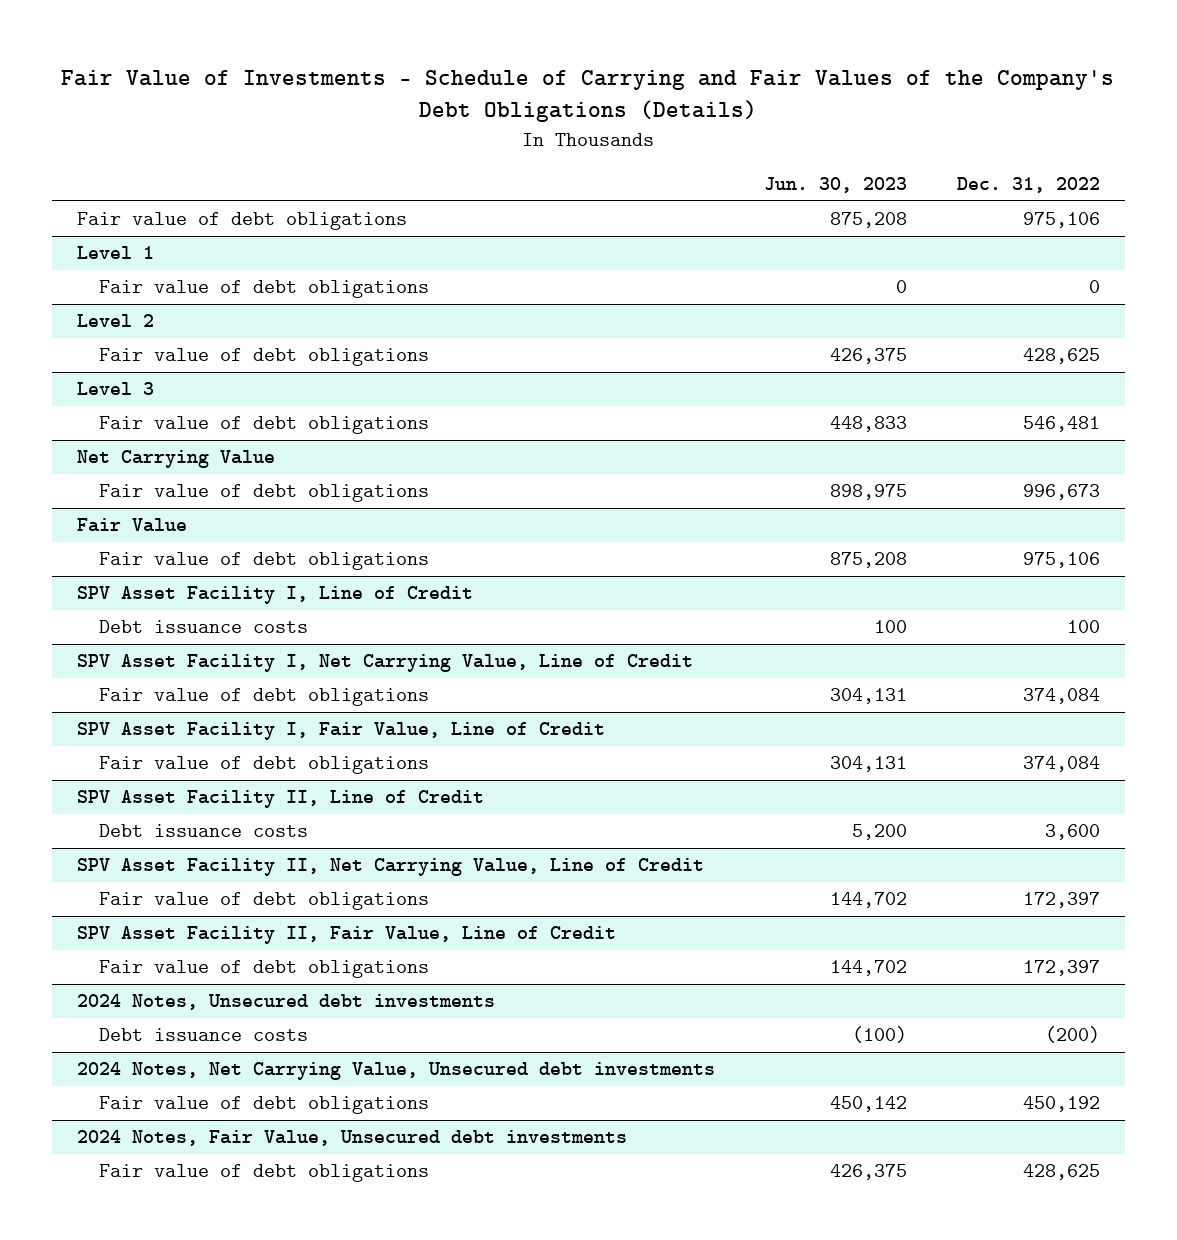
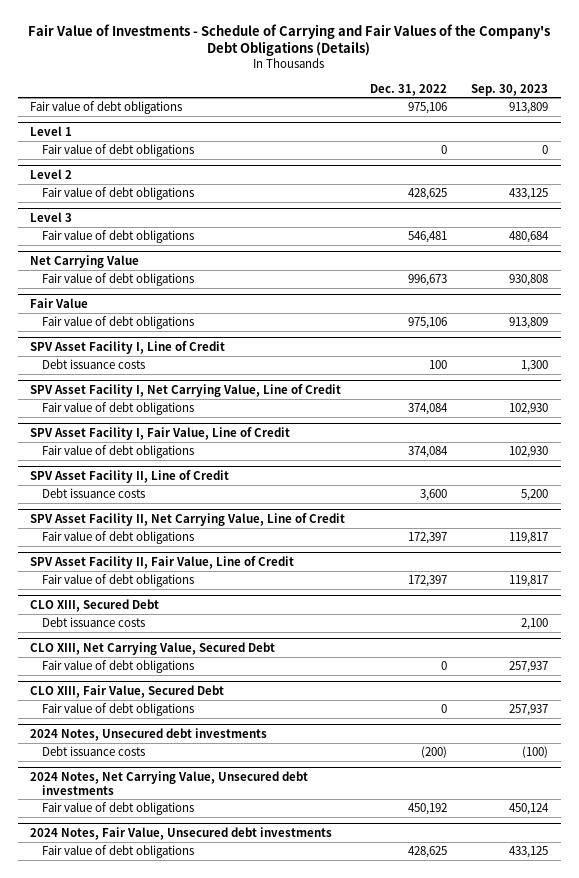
- | Jun. 30, 2023 | Dec. 31, 2022
+ | Dec. 31, 2022 | Sep. 30, 2023
+ CLO XIII, Secured Debt
+ Debt issuance costs | | 2,100
+ CLO XIII, Net Carrying Value, Secured Debt
+ Fair value of debt obligations | 0 | 257,937
+ CLO XIII, Fair Value, Secured Debt
+ Fair value of debt obligations | 0 | 257,937

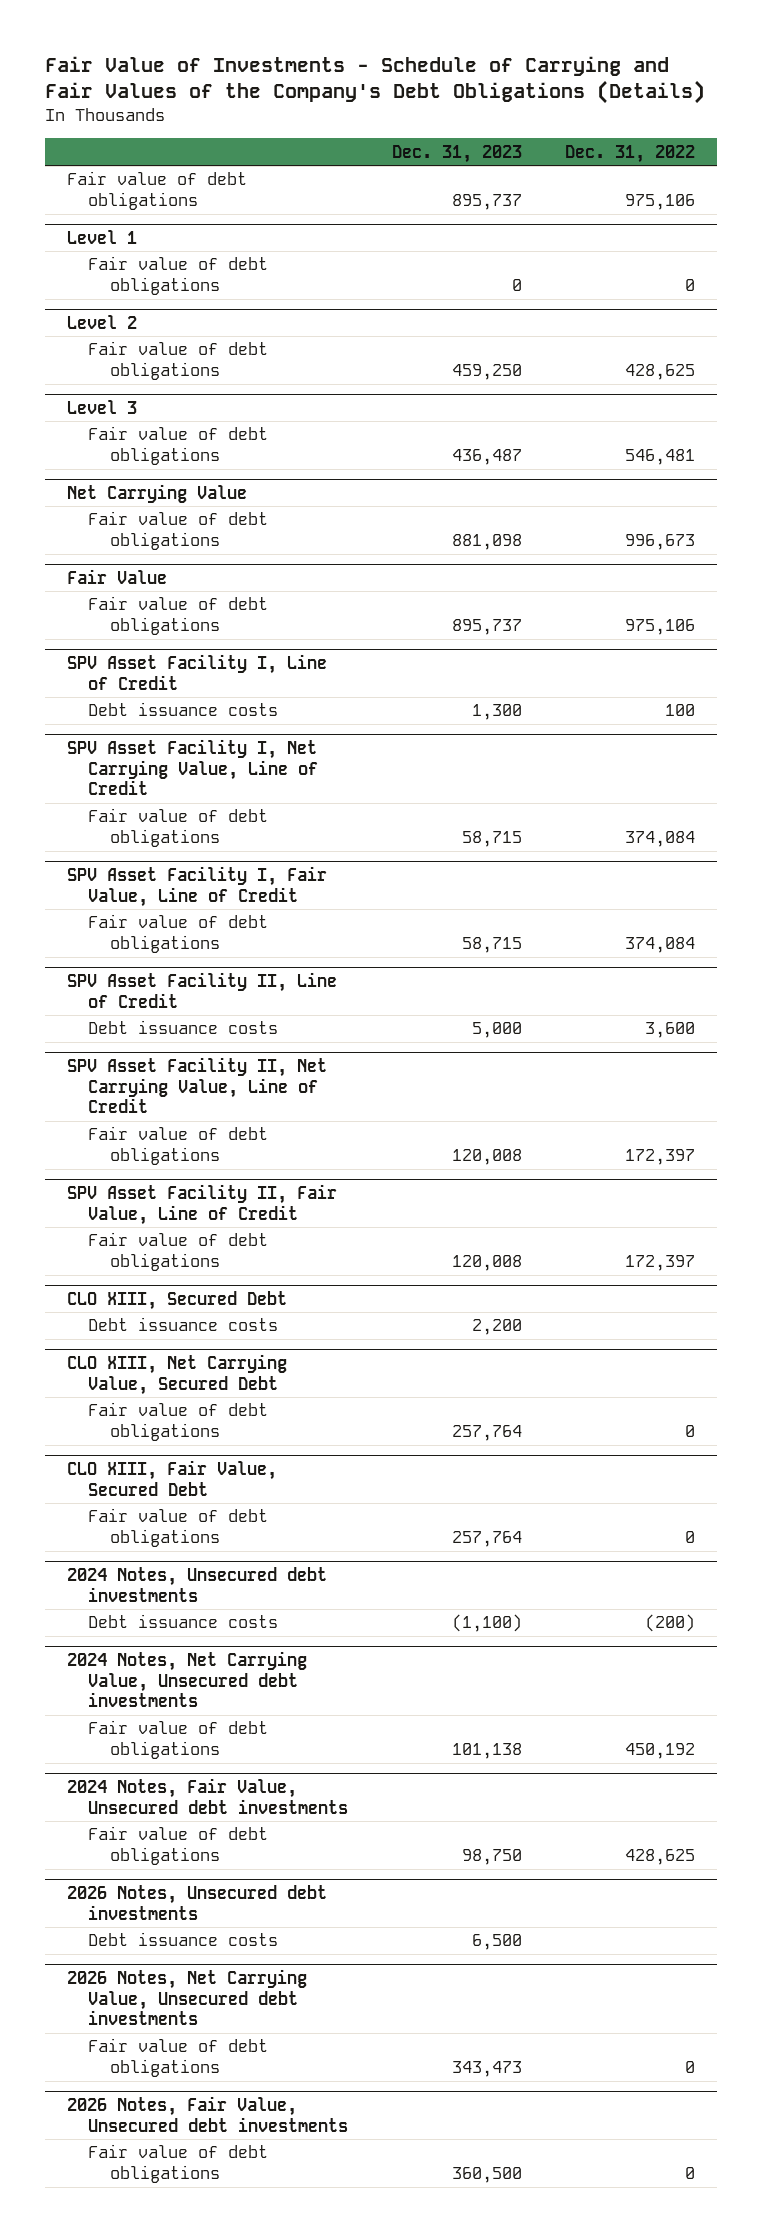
- | Dec. 31, 2022 | Sep. 30, 2023
+ | Dec. 31, 2023 | Dec. 31, 2022
+ 2026 Notes, Unsecured debt investments
+ Debt issuance costs | 6,500 |
+ 2026 Notes, Net Carrying Value, Unsecured debt investments
+ Fair value of debt obligations | 343,473 | 0
+ 2026 Notes, Fair Value, Unsecured debt investments
+ Fair value of debt obligations | 360,500 | 0

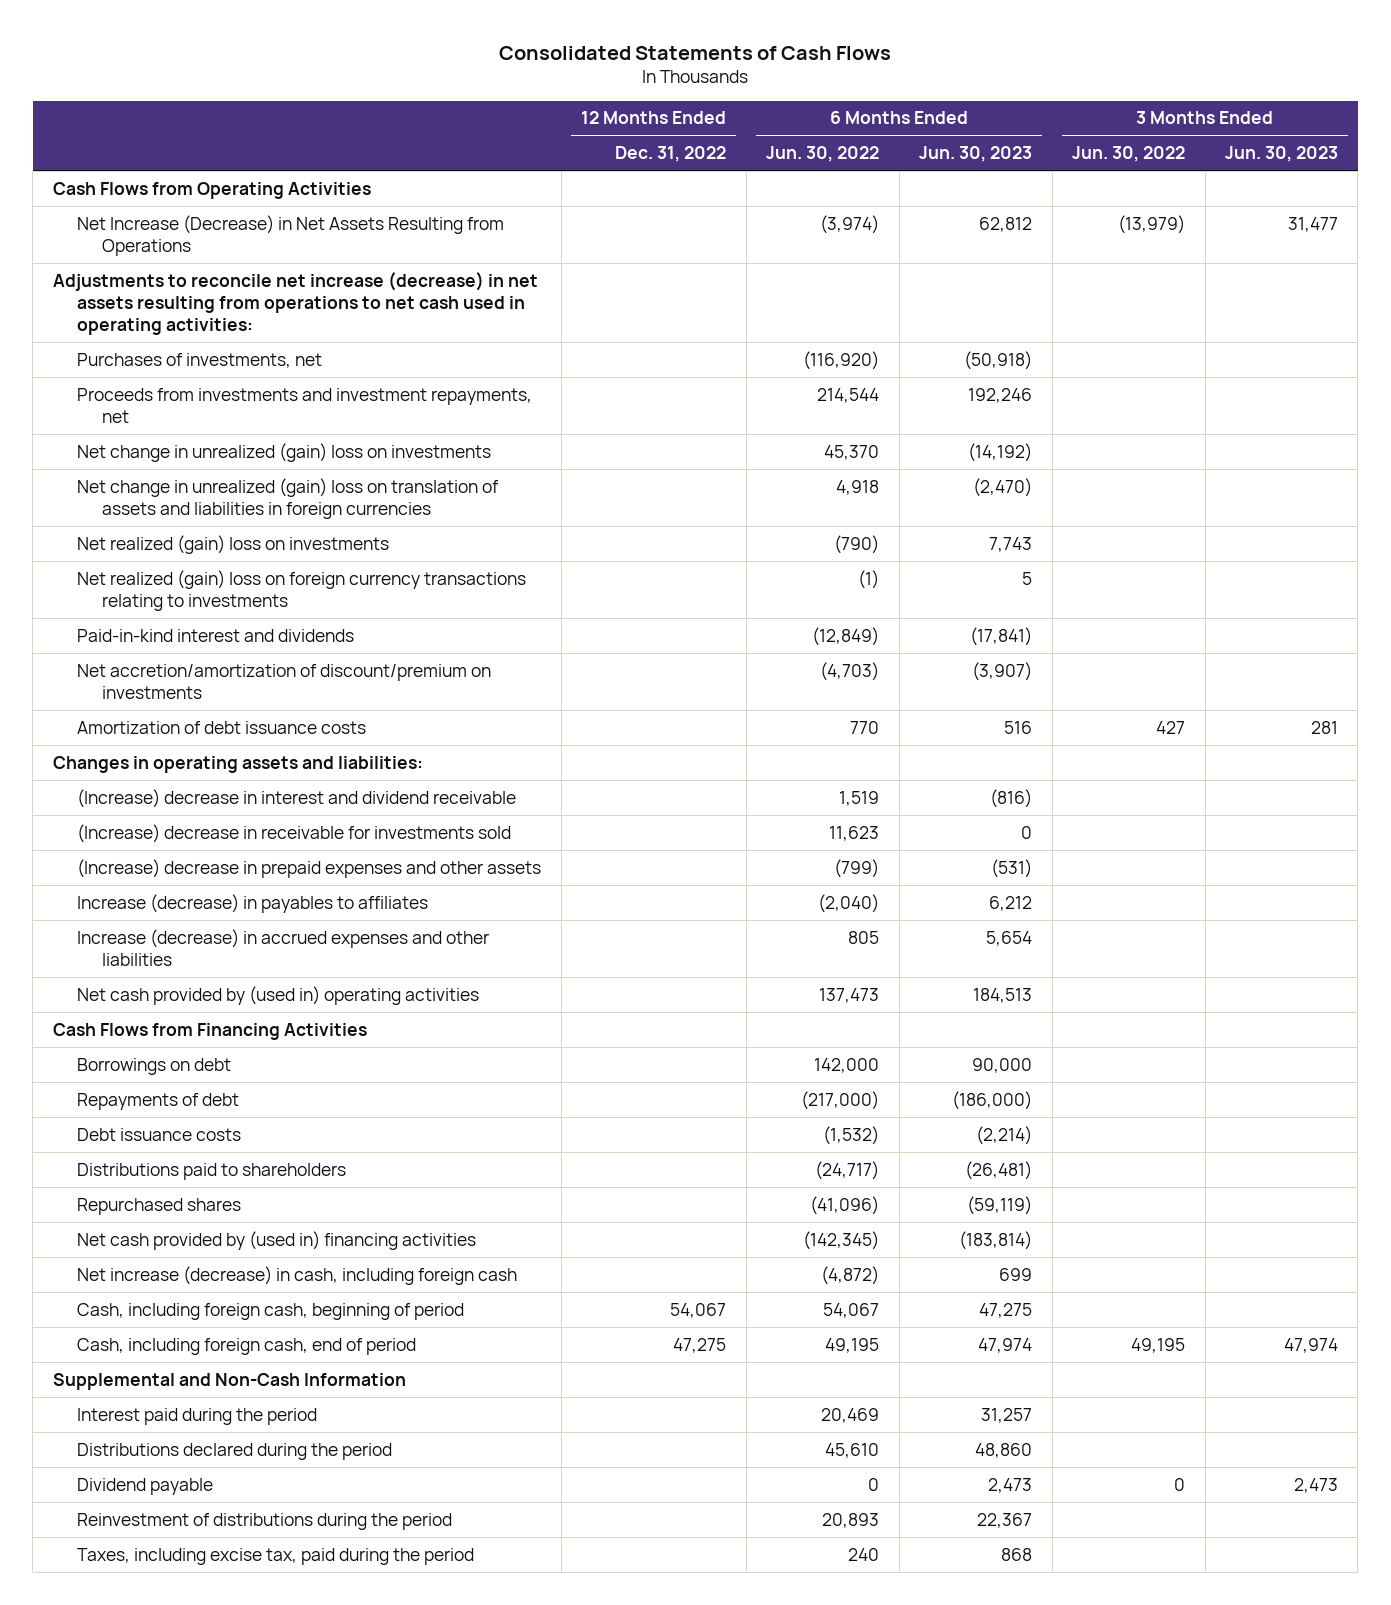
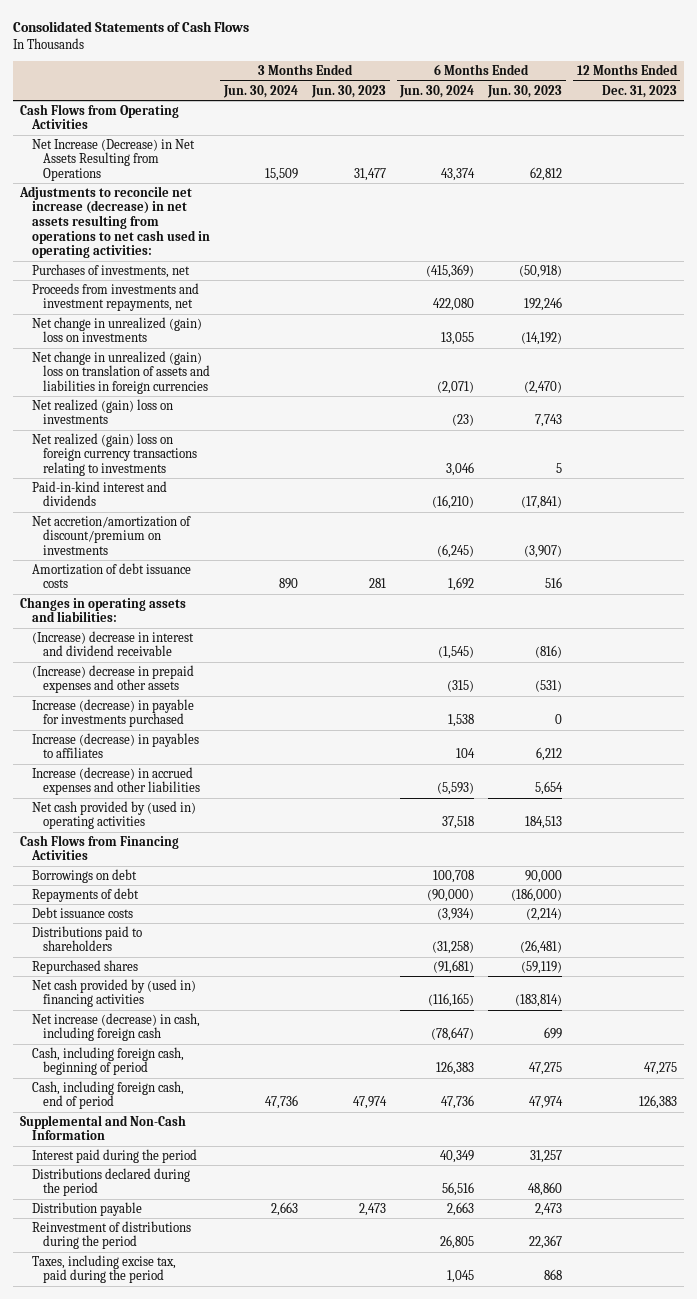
- | 12 Months Ended Dec. 31, 2022 | 6 Months Ended Jun. 30, 2022 | 6 Months Ended Jun. 30, 2023 | 3 Months Ended Jun. 30, 2022 | 3 Months Ended Jun. 30, 2023
+ | 3 Months Ended Jun. 30, 2024 | 3 Months Ended Jun. 30, 2023 | 6 Months Ended Jun. 30, 2024 | 6 Months Ended Jun. 30, 2023 | 12 Months Ended Dec. 31, 2023
- (Increase) decrease in receivable for investments sold | | 11,623 | 0 | |
+ Increase (decrease) in payable for investments purchased | | | 1,538 | 0 |
- Dividend payable | | 0 | 2,473 | 0 | 2,473
+ Distribution payable | 2,663 | 2,473 | 2,663 | 2,473 |

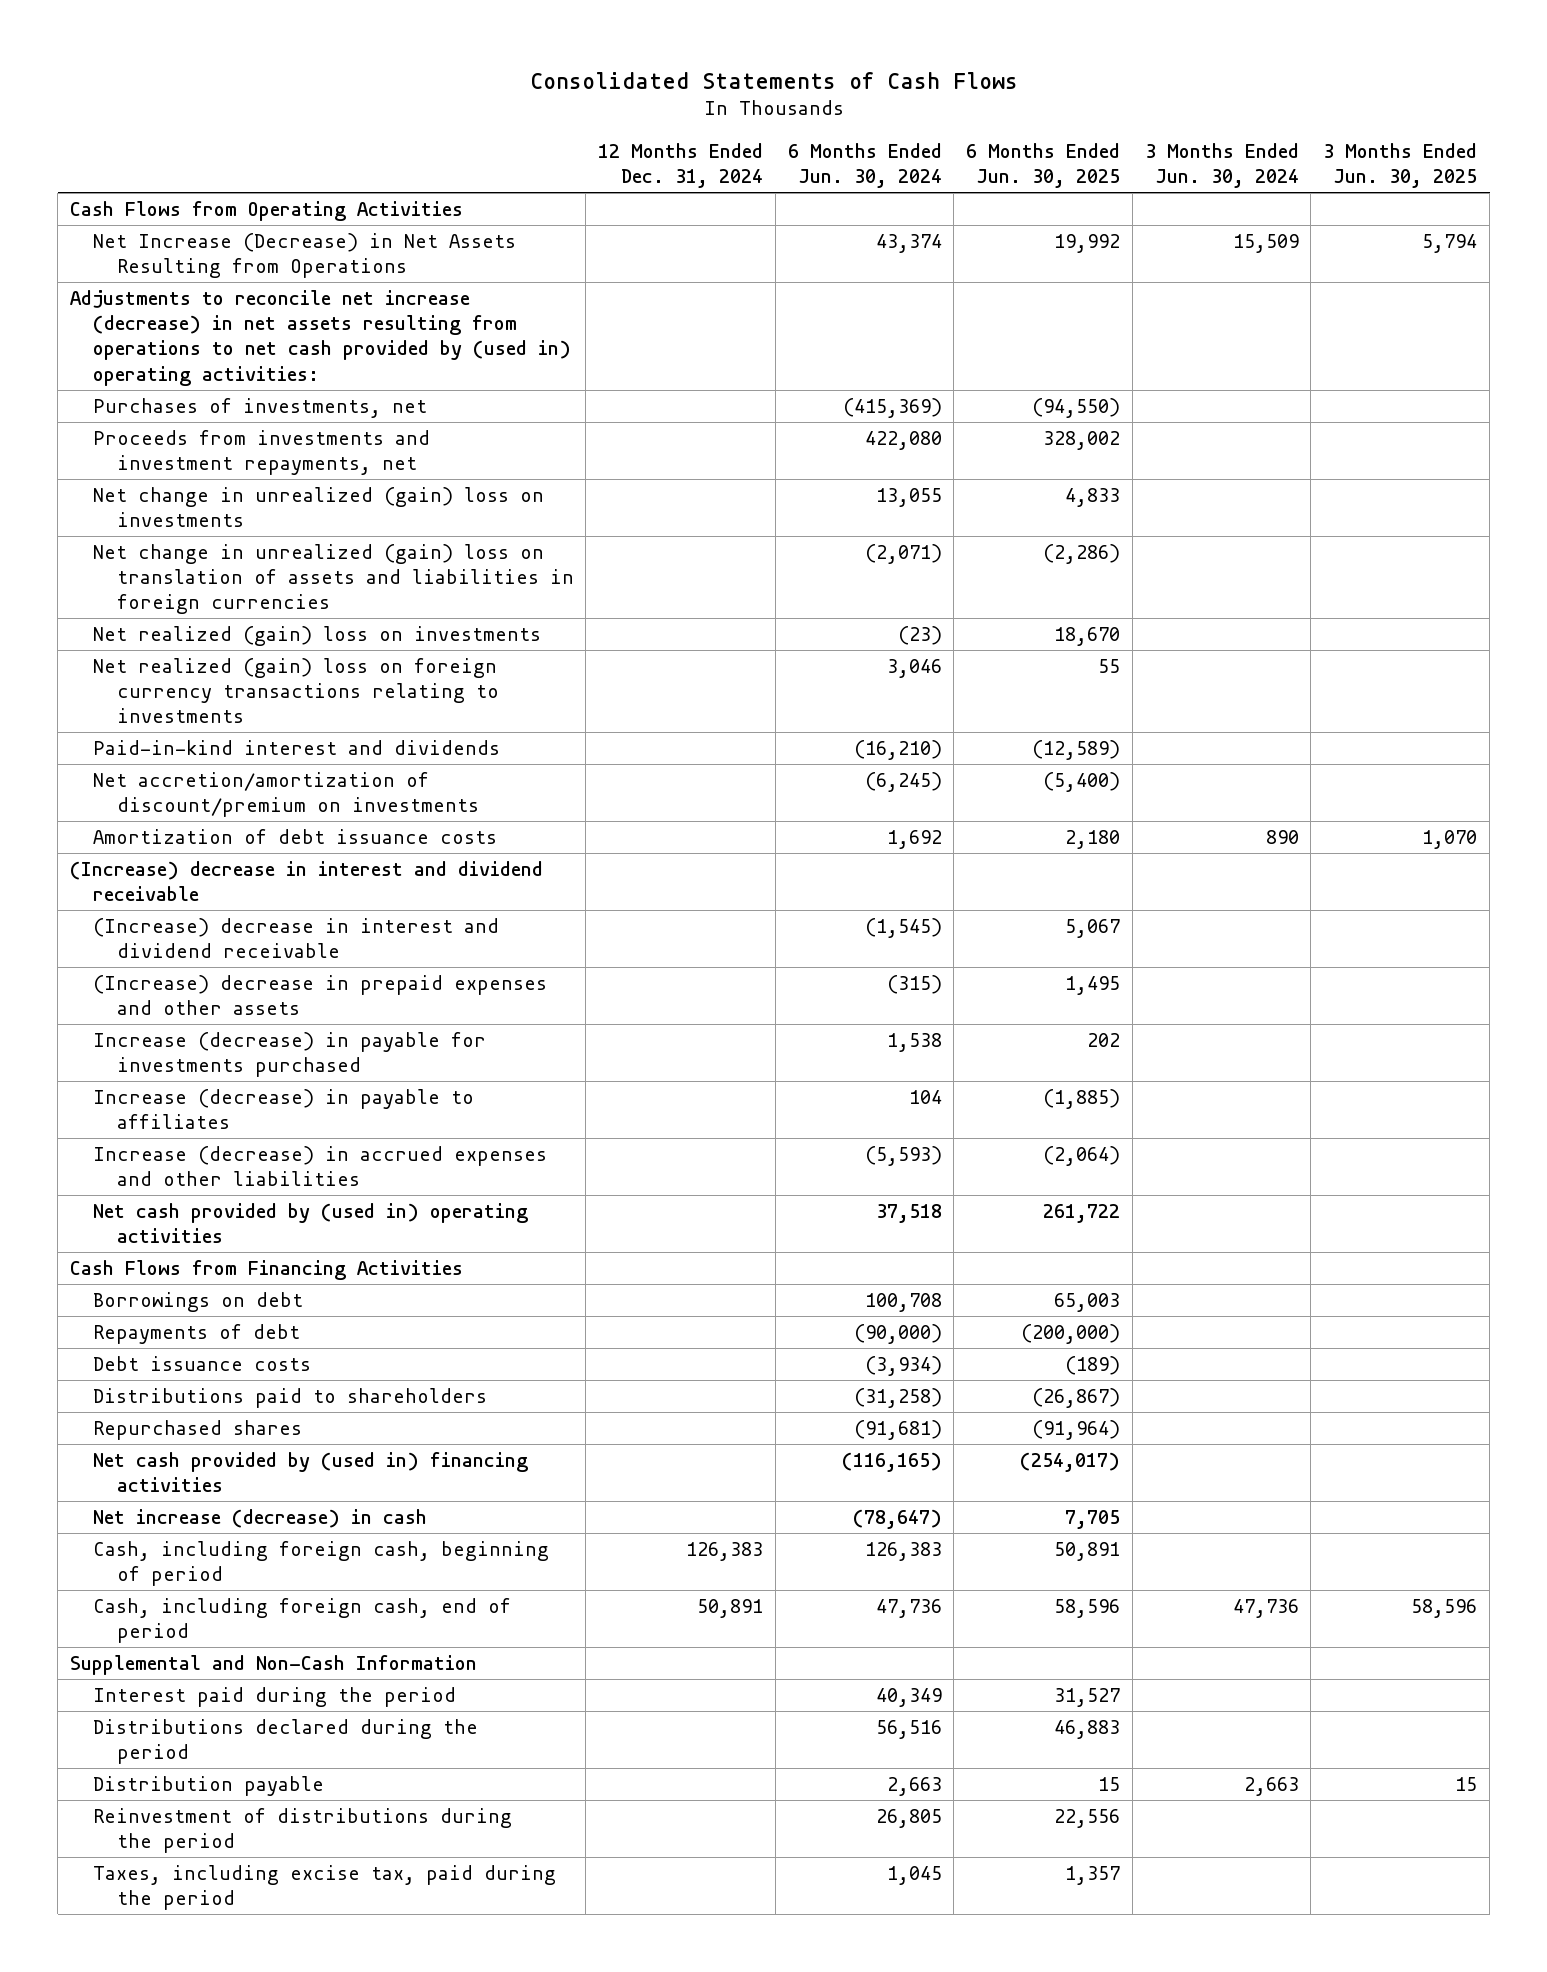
- | 3 Months Ended Jun. 30, 2024 | 3 Months Ended Jun. 30, 2023 | 6 Months Ended Jun. 30, 2024 | 6 Months Ended Jun. 30, 2023 | 12 Months Ended Dec. 31, 2023
+ | 12 Months Ended Dec. 31, 2024 | 6 Months Ended Jun. 30, 2024 | 6 Months Ended Jun. 30, 2025 | 3 Months Ended Jun. 30, 2024 | 3 Months Ended Jun. 30, 2025
- Adjustments to reconcile net increase (decrease) in net assets resulting from operations to net cash used in operating activities:
+ Adjustments to reconcile net increase (decrease) in net assets resulting from operations to net cash provided by (used in) operating activities:
- Changes in operating assets and liabilities:
+ (Increase) decrease in interest and dividend receivable
- Increase (decrease) in payables to affiliates | | | 104 | 6,212 |
+ Increase (decrease) in payable to affiliates | | 104 | (1,885) | |
- Net increase (decrease) in cash, including foreign cash | | | (78,647) | 699 |
+ Net increase (decrease) in cash | | (78,647) | 7,705 | |

